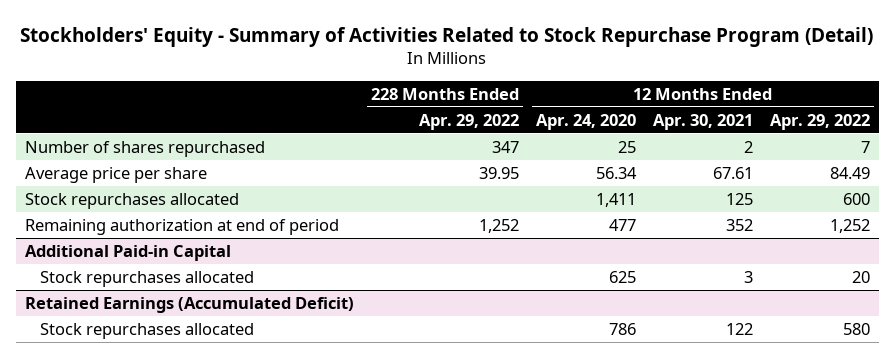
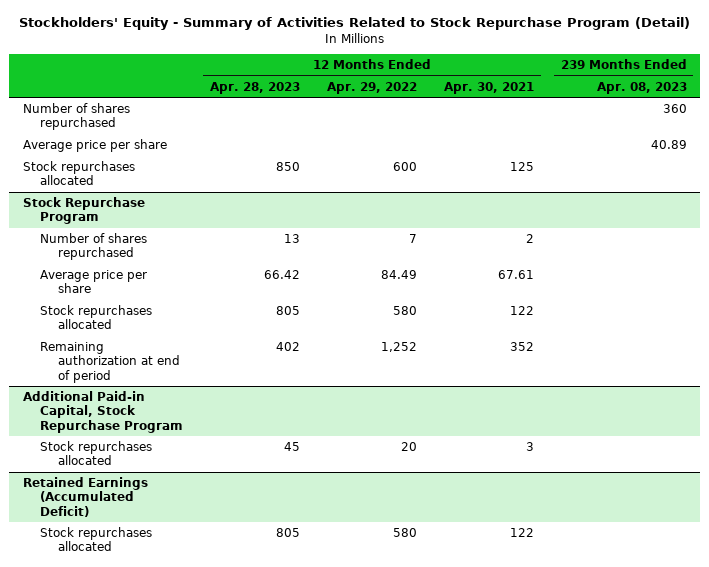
- | 228 Months Ended Apr. 29, 2022 | 12 Months Ended Apr. 24, 2020 | 12 Months Ended Apr. 30, 2021 | 12 Months Ended Apr. 29, 2022
+ | 12 Months Ended Apr. 28, 2023 | 12 Months Ended Apr. 29, 2022 | 12 Months Ended Apr. 30, 2021 | 239 Months Ended Apr. 08, 2023
+ Number of shares repurchased | | | | 360
+ Average price per share | | | | 40.89
moved up: Stock repurchases allocated | 850 | 600 | 125 |
+ Stock Repurchase Program
+ Stock repurchases allocated | 805 | 580 | 122 |
- Additional Paid-in Capital
+ Additional Paid-in Capital, Stock Repurchase Program

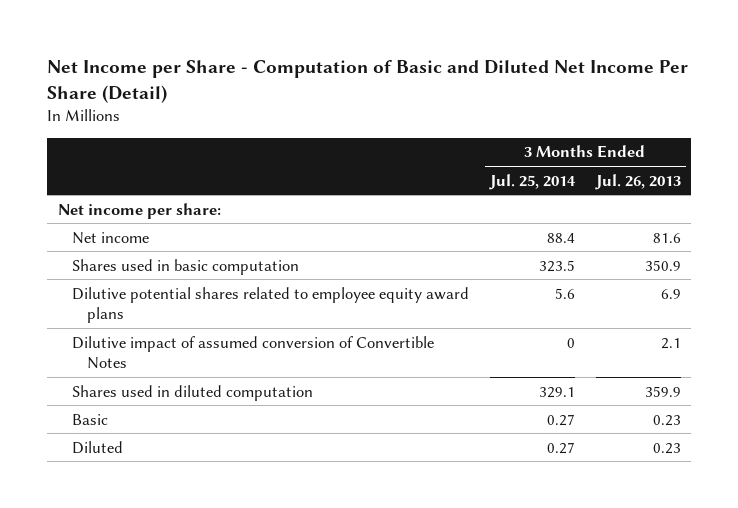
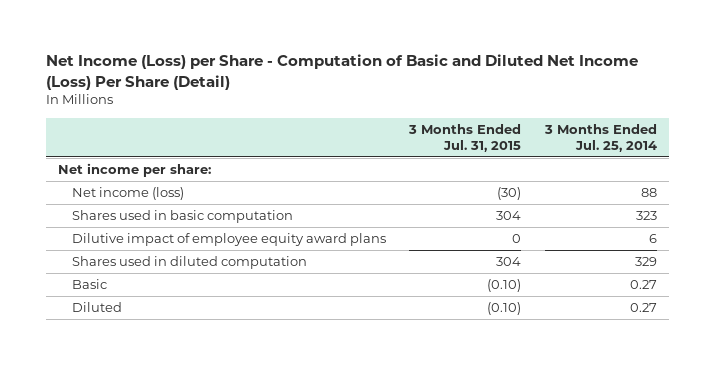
- Net Income per Share - Computation of Basic and Diluted Net Income Per Share (Detail)
+ Net Income (Loss) per Share - Computation of Basic and Diluted Net Income (Loss) Per Share (Detail)
- | 3 Months Ended Jul. 25, 2014 | 3 Months Ended Jul. 26, 2013
+ | 3 Months Ended Jul. 31, 2015 | 3 Months Ended Jul. 25, 2014
- Net income | 88.4 | 81.6
- Shares used in basic computation | 323.5 | 350.9
- Dilutive potential shares related to employee equity award plans | 5.6 | 6.9
- Dilutive impact of assumed conversion of Convertible Notes | 0 | 2.1
- Shares used in diluted computation | 329.1 | 359.9
+ Net income (loss) | (30) | 88
+ Shares used in basic computation | 304 | 323
+ Dilutive impact of employee equity award plans | 0 | 6
+ Shares used in diluted computation | 304 | 329

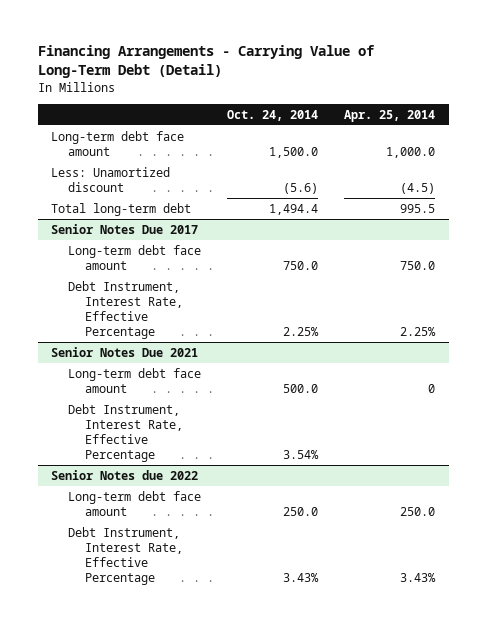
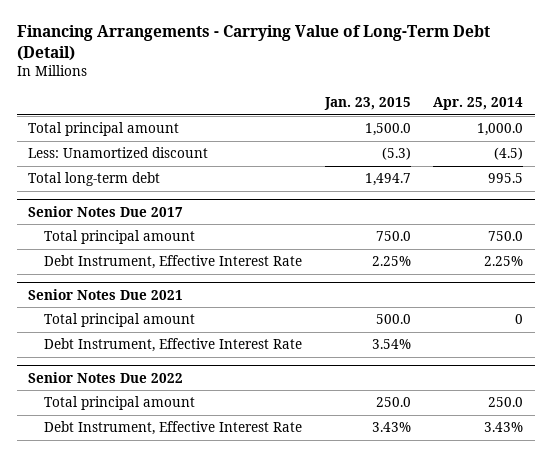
- | Oct. 24, 2014 | Apr. 25, 2014
+ | Jan. 23, 2015 | Apr. 25, 2014
- Long-term debt face amount | 1,500.0 | 1,000.0
+ Total principal amount | 1,500.0 | 1,000.0
@ Senior Notes Due 2017
- Long-term debt face amount | 750.0 | 750.0
- Debt Instrument, Interest Rate, Effective Percentage | 2.25% | 2.25%
+ Total principal amount | 750.0 | 750.0
+ Debt Instrument, Effective Interest Rate | 2.25% | 2.25%
@ Senior Notes Due 2021
- Long-term debt face amount | 500.0 | 0
- Debt Instrument, Interest Rate, Effective Percentage | 3.54% |
- Senior Notes due 2022
- Long-term debt face amount | 250.0 | 250.0
- Debt Instrument, Interest Rate, Effective Percentage | 3.43% | 3.43%
@ Senior Notes Due 2021
+ Total principal amount | 500.0 | 0
+ Debt Instrument, Effective Interest Rate | 3.54% |
+ Senior Notes Due 2022
+ Total principal amount | 250.0 | 250.0
+ Debt Instrument, Effective Interest Rate | 3.43% | 3.43%

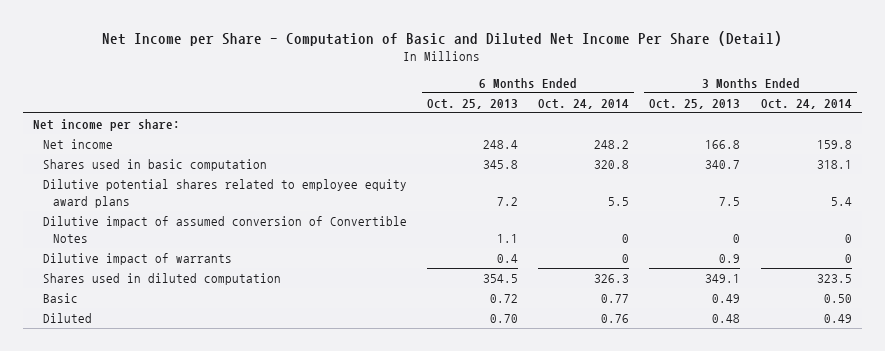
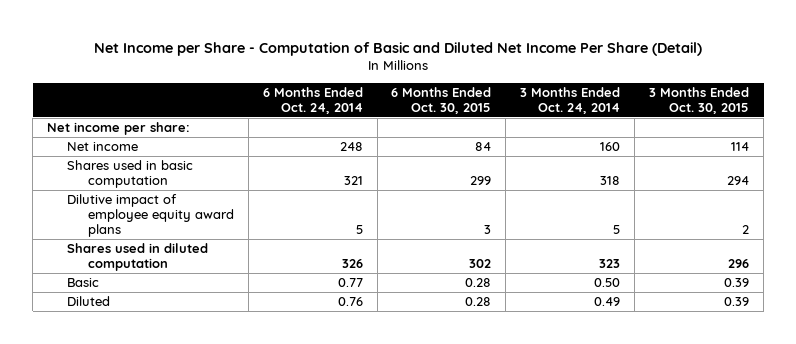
- | 6 Months Ended Oct. 25, 2013 | 6 Months Ended Oct. 24, 2014 | 3 Months Ended Oct. 25, 2013 | 3 Months Ended Oct. 24, 2014
+ | 6 Months Ended Oct. 24, 2014 | 6 Months Ended Oct. 30, 2015 | 3 Months Ended Oct. 24, 2014 | 3 Months Ended Oct. 30, 2015
- Net income | 248.4 | 248.2 | 166.8 | 159.8
- Shares used in basic computation | 345.8 | 320.8 | 340.7 | 318.1
- Dilutive potential shares related to employee equity award plans | 7.2 | 5.5 | 7.5 | 5.4
- Dilutive impact of assumed conversion of Convertible Notes | 1.1 | 0 | 0 | 0
- Dilutive impact of warrants | 0.4 | 0 | 0.9 | 0
- Shares used in diluted computation | 354.5 | 326.3 | 349.1 | 323.5
+ Net income | 248 | 84 | 160 | 114
+ Shares used in basic computation | 321 | 299 | 318 | 294
+ Dilutive impact of employee equity award plans | 5 | 3 | 5 | 2
+ Shares used in diluted computation | 326 | 302 | 323 | 296

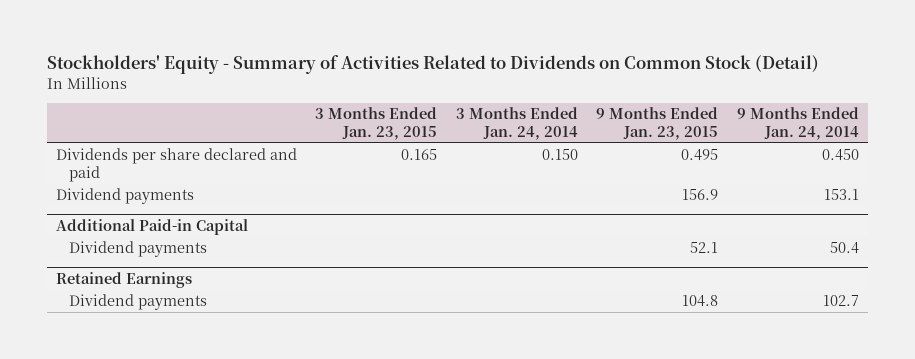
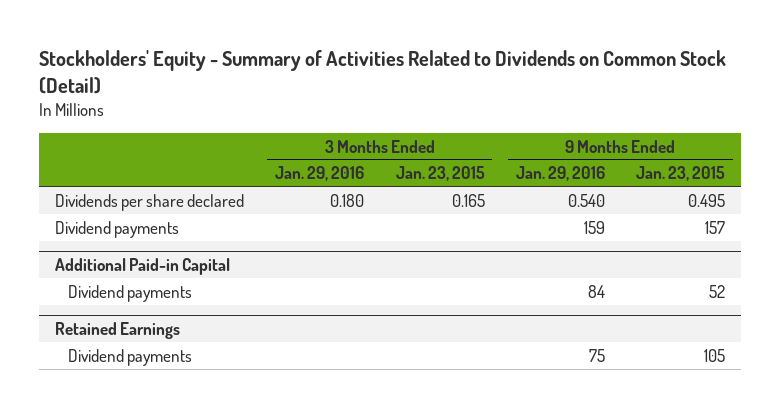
- | 3 Months Ended Jan. 23, 2015 | 3 Months Ended Jan. 24, 2014 | 9 Months Ended Jan. 23, 2015 | 9 Months Ended Jan. 24, 2014
+ | 3 Months Ended Jan. 29, 2016 | 3 Months Ended Jan. 23, 2015 | 9 Months Ended Jan. 29, 2016 | 9 Months Ended Jan. 23, 2015
- Dividends per share declared and paid | 0.165 | 0.150 | 0.495 | 0.450
- Dividend payments | | | 156.9 | 153.1
+ Dividends per share declared | 0.180 | 0.165 | 0.540 | 0.495
+ Dividend payments | | | 159 | 157
@ Additional Paid-in Capital
- Dividend payments | | | 52.1 | 50.4
+ Dividend payments | | | 84 | 52
@ Retained Earnings
- Dividend payments | | | 104.8 | 102.7
+ Dividend payments | | | 75 | 105

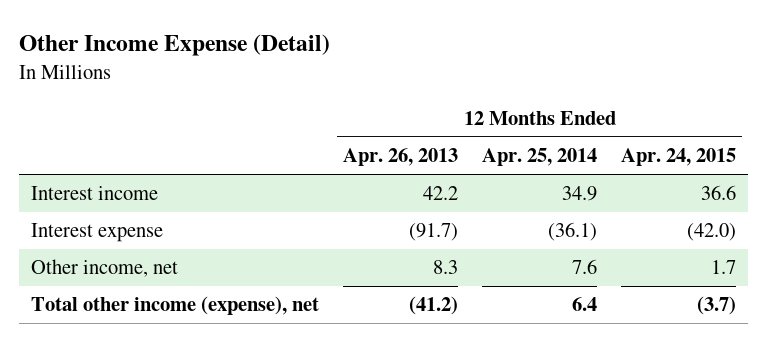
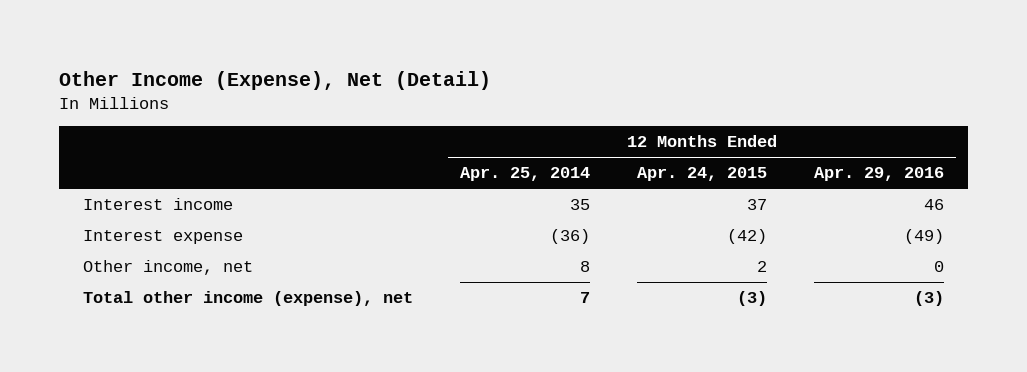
- Other Income Expense (Detail)
+ Other Income (Expense), Net (Detail)
- | 12 Months Ended Apr. 26, 2013 | 12 Months Ended Apr. 25, 2014 | 12 Months Ended Apr. 24, 2015
+ | 12 Months Ended Apr. 25, 2014 | 12 Months Ended Apr. 24, 2015 | 12 Months Ended Apr. 29, 2016
- Interest income | 42.2 | 34.9 | 36.6
- Interest expense | (91.7) | (36.1) | (42.0)
- Other income, net | 8.3 | 7.6 | 1.7
- Total other income (expense), net | (41.2) | 6.4 | (3.7)
+ Interest income | 35 | 37 | 46
+ Interest expense | (36) | (42) | (49)
+ Other income, net | 8 | 2 | 0
+ Total other income (expense), net | 7 | (3) | (3)

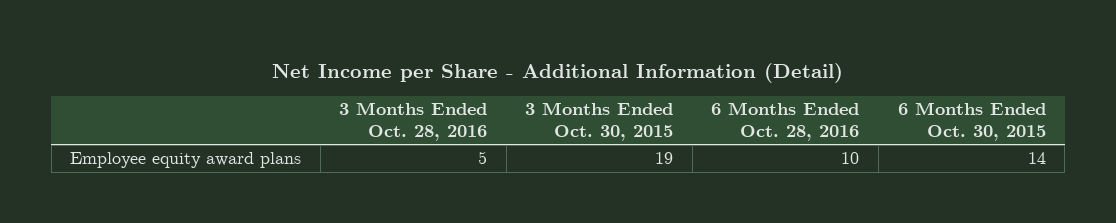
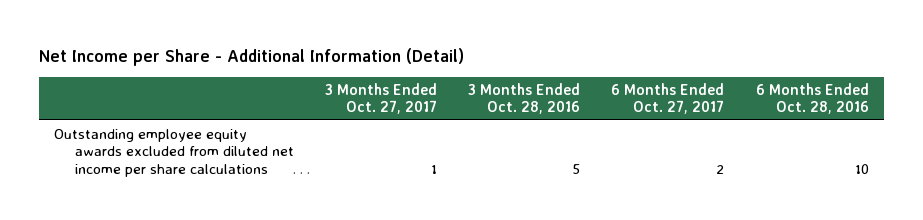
- | 3 Months Ended Oct. 28, 2016 | 3 Months Ended Oct. 30, 2015 | 6 Months Ended Oct. 28, 2016 | 6 Months Ended Oct. 30, 2015
+ | 3 Months Ended Oct. 27, 2017 | 3 Months Ended Oct. 28, 2016 | 6 Months Ended Oct. 27, 2017 | 6 Months Ended Oct. 28, 2016
- Employee equity award plans | 5 | 19 | 10 | 14
+ Outstanding employee equity awards excluded from diluted net income per share calculations | 1 | 5 | 2 | 10

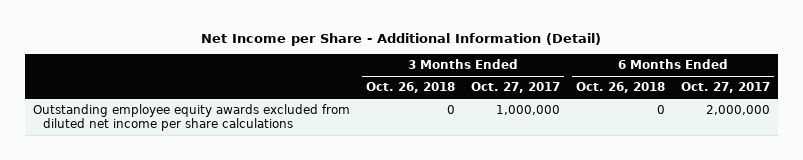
- | 3 Months Ended Oct. 27, 2017 | 3 Months Ended Oct. 28, 2016 | 6 Months Ended Oct. 27, 2017 | 6 Months Ended Oct. 28, 2016
+ | 3 Months Ended Oct. 26, 2018 | 3 Months Ended Oct. 27, 2017 | 6 Months Ended Oct. 26, 2018 | 6 Months Ended Oct. 27, 2017
- Outstanding employee equity awards excluded from diluted net income per share calculations | 1 | 5 | 2 | 10
+ Outstanding employee equity awards excluded from diluted net income per share calculations | 0 | 1,000,000 | 0 | 2,000,000

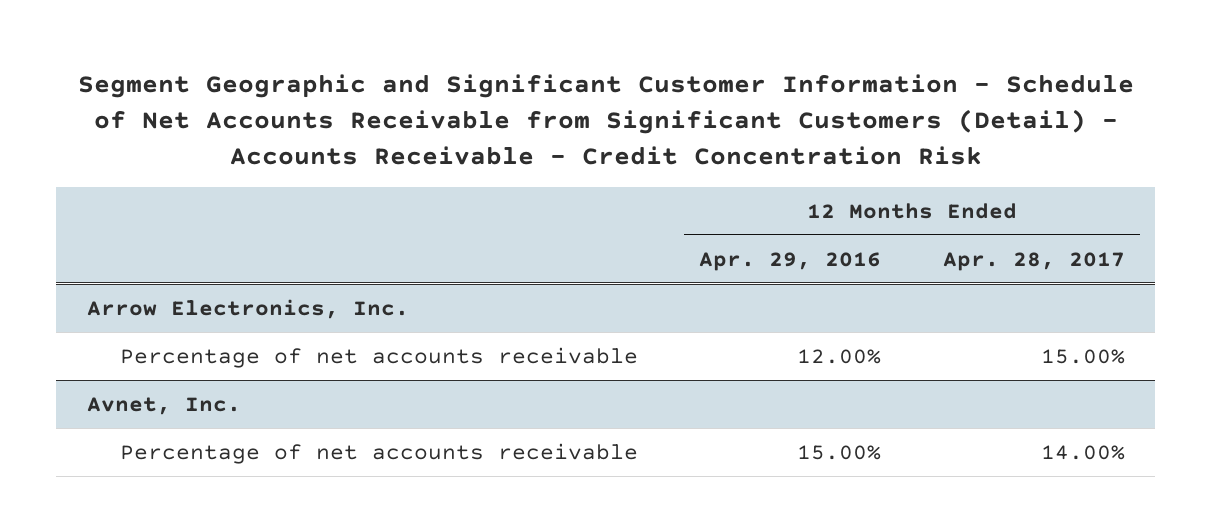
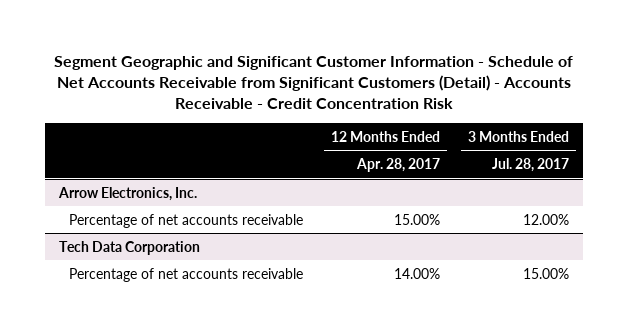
- | 12 Months Ended Apr. 29, 2016 | 12 Months Ended Apr. 28, 2017
+ | 12 Months Ended Apr. 28, 2017 | 3 Months Ended Jul. 28, 2017
- Avnet, Inc.
+ Tech Data Corporation

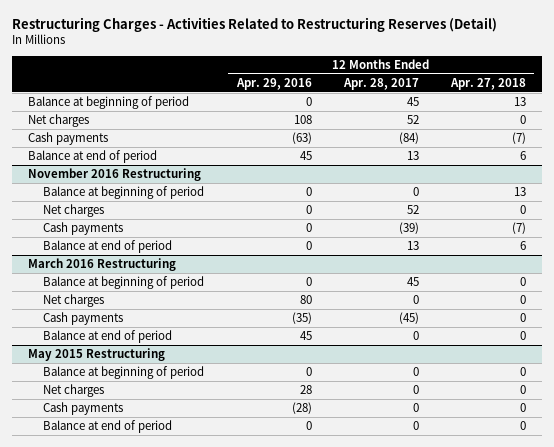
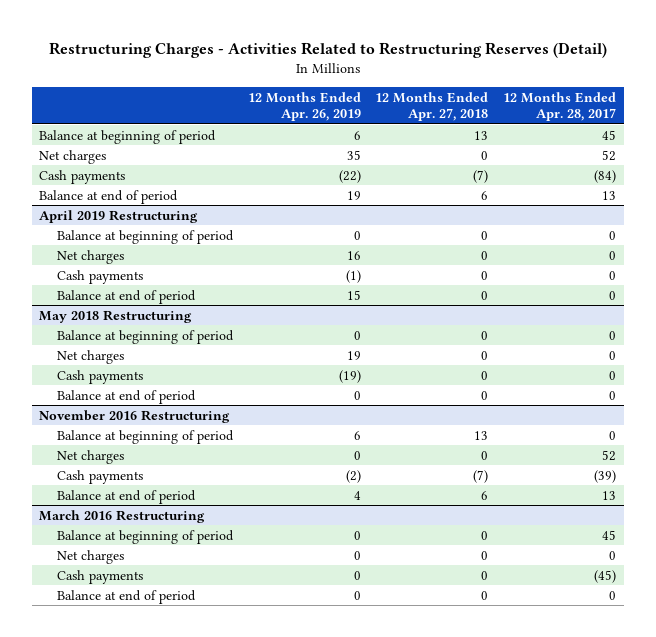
- | 12 Months Ended Apr. 29, 2016 | 12 Months Ended Apr. 28, 2017 | 12 Months Ended Apr. 27, 2018
+ | 12 Months Ended Apr. 26, 2019 | 12 Months Ended Apr. 27, 2018 | 12 Months Ended Apr. 28, 2017
+ April 2019 Restructuring
+ Balance at beginning of period | 0 | 0 | 0
+ Net charges | 16 | 0 | 0
+ Cash payments | (1) | 0 | 0
+ Balance at end of period | 15 | 0 | 0
+ May 2018 Restructuring
+ Balance at beginning of period | 0 | 0 | 0
+ Net charges | 19 | 0 | 0
+ Cash payments | (19) | 0 | 0
+ Balance at end of period | 0 | 0 | 0
- May 2015 Restructuring
- Balance at beginning of period | 0 | 0 | 0
- Net charges | 28 | 0 | 0
- Cash payments | (28) | 0 | 0
- Balance at end of period | 0 | 0 | 0

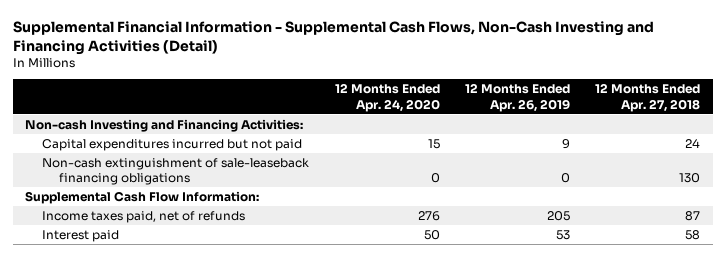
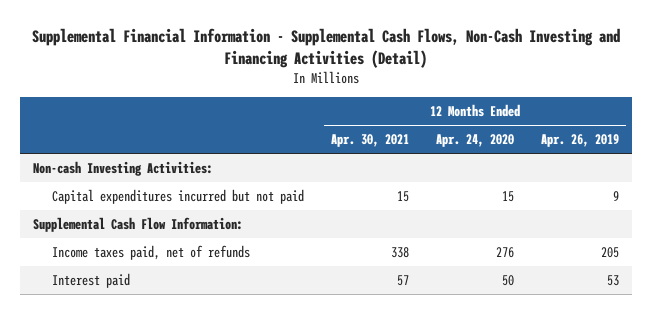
- | 12 Months Ended Apr. 24, 2020 | 12 Months Ended Apr. 26, 2019 | 12 Months Ended Apr. 27, 2018
+ | 12 Months Ended Apr. 30, 2021 | 12 Months Ended Apr. 24, 2020 | 12 Months Ended Apr. 26, 2019
- Non-cash Investing and Financing Activities:
+ Non-cash Investing Activities:
- Non-cash extinguishment of sale-leaseback financing obligations | 0 | 0 | 130

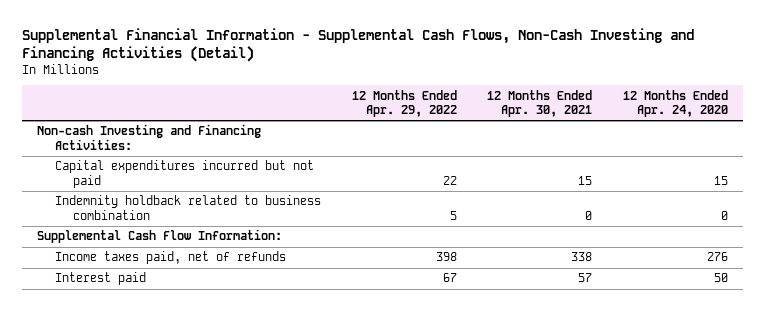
- | 12 Months Ended Apr. 30, 2021 | 12 Months Ended Apr. 24, 2020 | 12 Months Ended Apr. 26, 2019
+ | 12 Months Ended Apr. 29, 2022 | 12 Months Ended Apr. 30, 2021 | 12 Months Ended Apr. 24, 2020
- Non-cash Investing Activities:
+ Non-cash Investing and Financing Activities:
+ Indemnity holdback related to business combination | 5 | 0 | 0

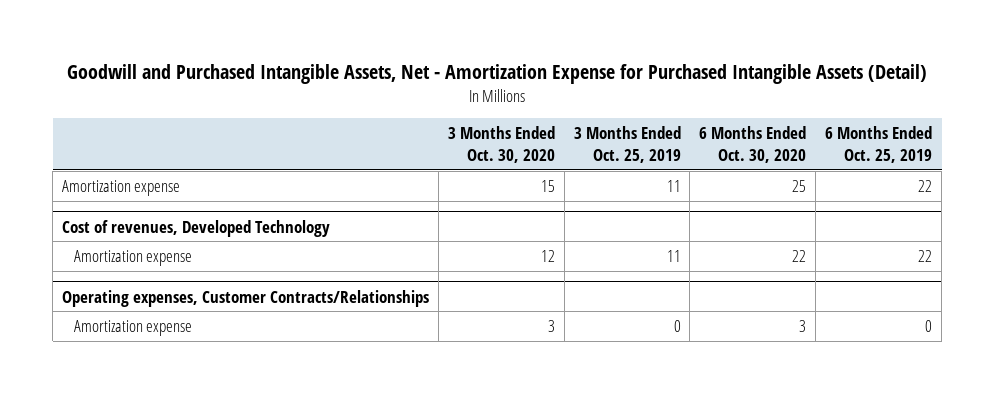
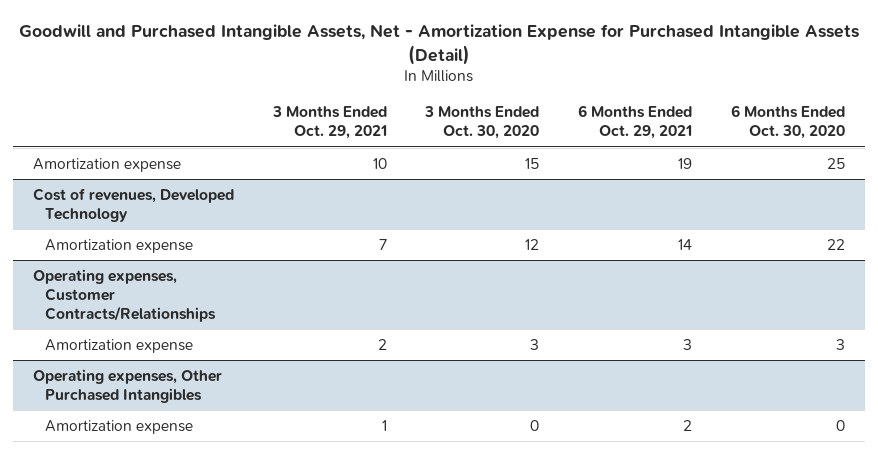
- | 3 Months Ended Oct. 30, 2020 | 3 Months Ended Oct. 25, 2019 | 6 Months Ended Oct. 30, 2020 | 6 Months Ended Oct. 25, 2019
+ | 3 Months Ended Oct. 29, 2021 | 3 Months Ended Oct. 30, 2020 | 6 Months Ended Oct. 29, 2021 | 6 Months Ended Oct. 30, 2020
+ Operating expenses, Other Purchased Intangibles
+ Amortization expense | 1 | 0 | 2 | 0

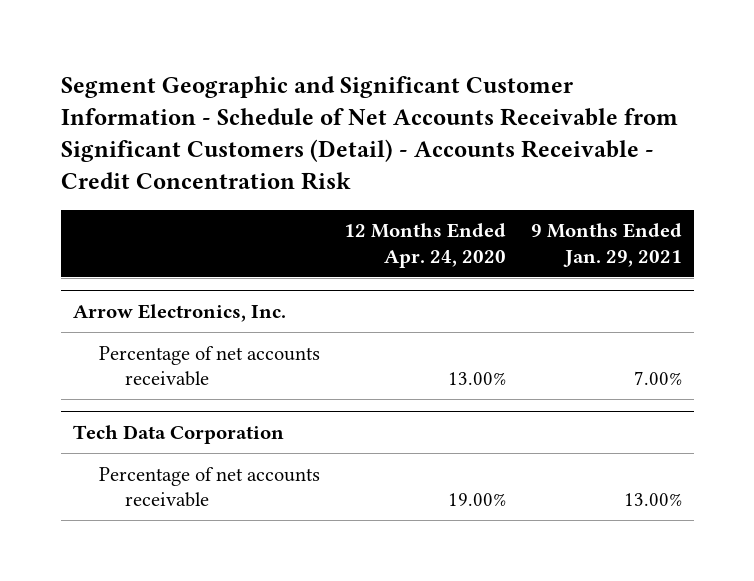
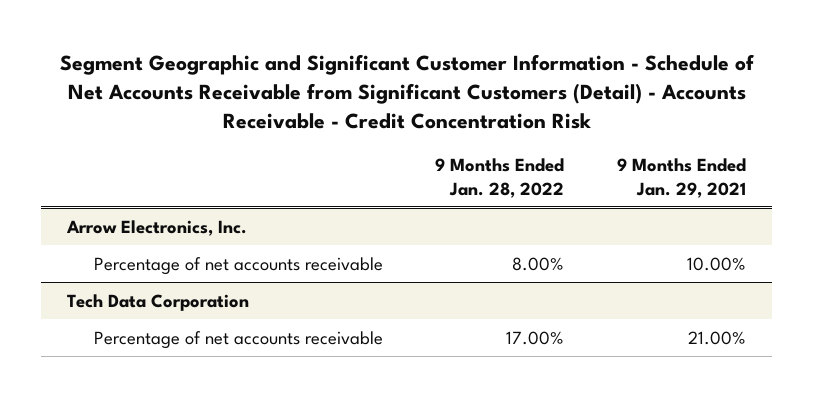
- | 12 Months Ended Apr. 24, 2020 | 9 Months Ended Jan. 29, 2021
+ | 9 Months Ended Jan. 28, 2022 | 9 Months Ended Jan. 29, 2021
@ Arrow Electronics, Inc.
- Percentage of net accounts receivable | 13.00% | 7.00%
+ Percentage of net accounts receivable | 8.00% | 10.00%
@ Tech Data Corporation
- Percentage of net accounts receivable | 19.00% | 13.00%
+ Percentage of net accounts receivable | 17.00% | 21.00%

